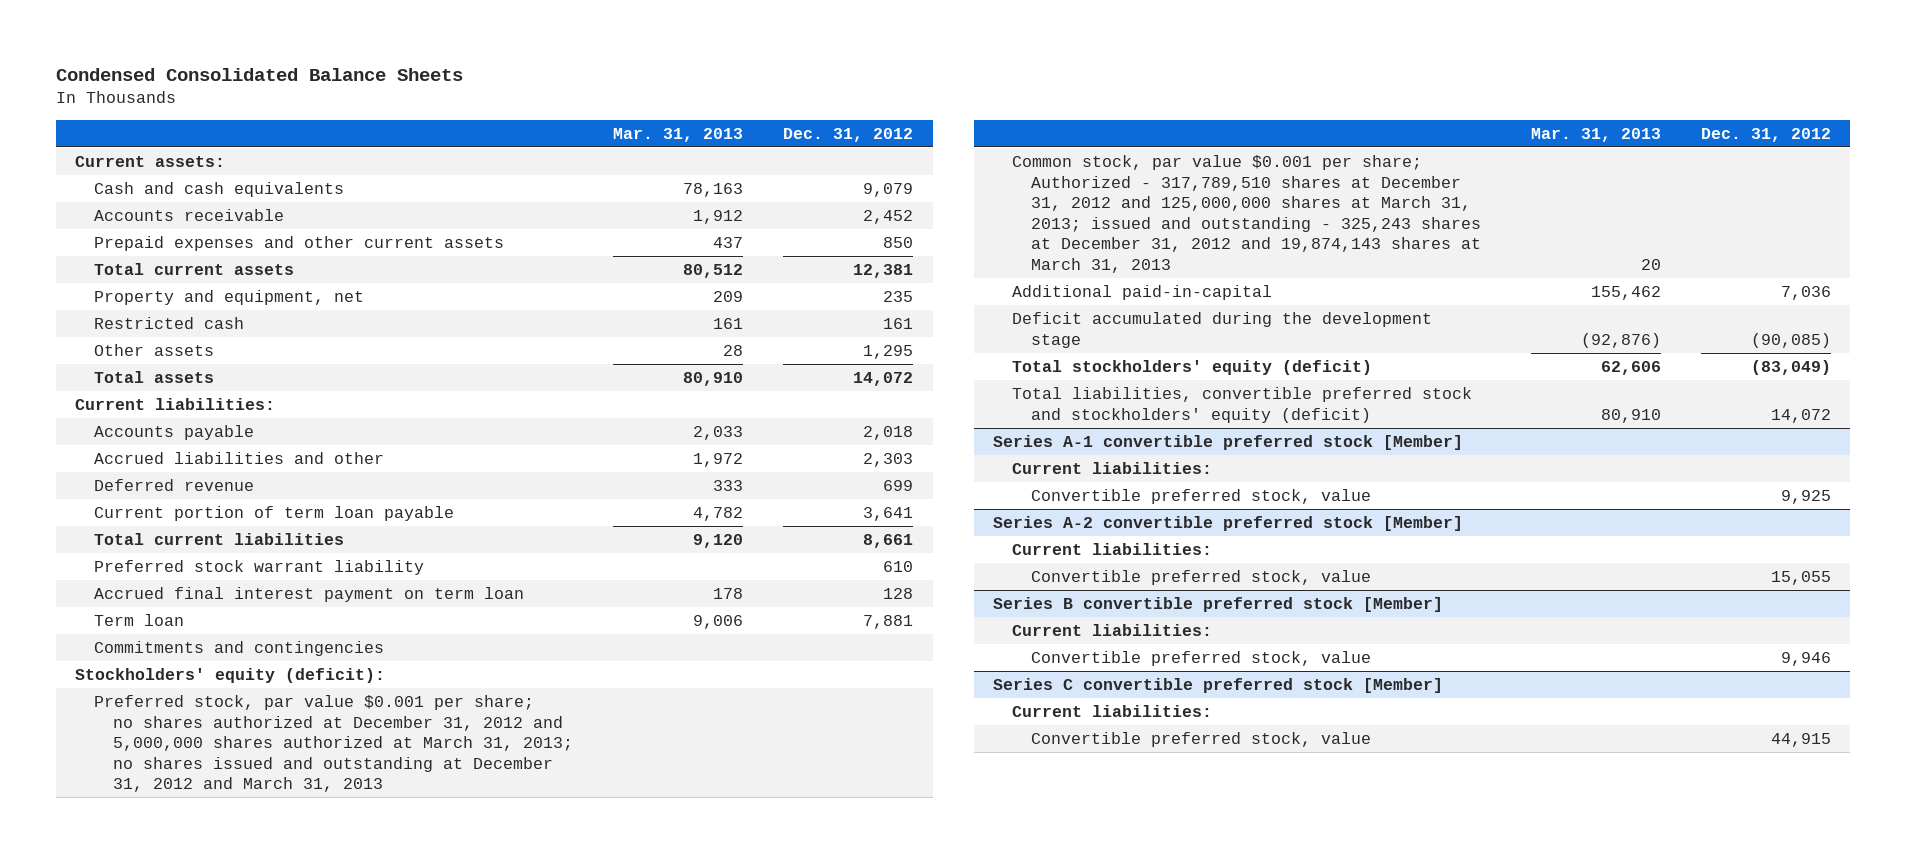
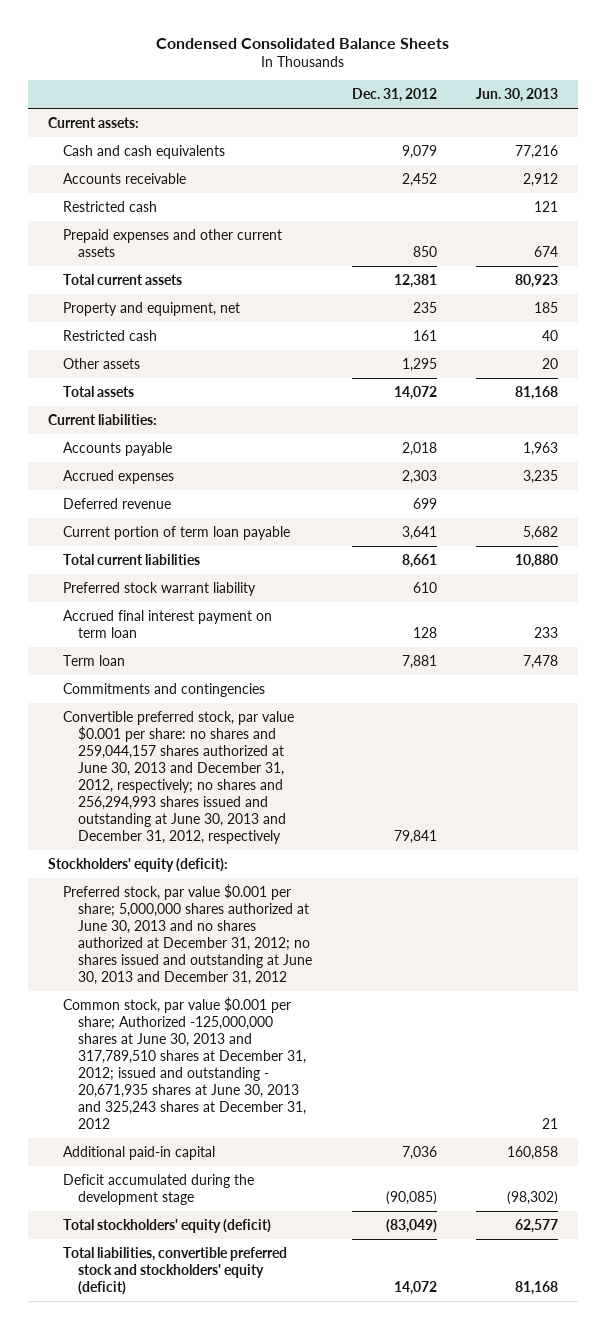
- | Mar. 31, 2013 | Dec. 31, 2012
+ | Dec. 31, 2012 | Jun. 30, 2013
+ Restricted cash | | 121
- Accrued liabilities and other | 1,972 | 2,303
+ Accrued expenses | 2,303 | 3,235
+ Convertible preferred stock, par value $0.001 per share: no shares and 259,044,157 shares authorized at June 30, 2013 and December 31, 2012, respectively; no shares and 256,294,993 shares issued and outstanding at June 30, 2013 and December 31, 2012, respectively | 79,841 |
- Preferred stock, par value $0.001 per share; no shares authorized at December 31, 2012 and 5,000,000 shares authorized at March 31, 2013; no shares issued and outstanding at December 31, 2012 and March 31, 2013
- Common stock, par value $0.001 per share; Authorized - 317,789,510 shares at December 31, 2012 and 125,000,000 shares at March 31, 2013; issued and outstanding - 325,243 shares at December 31, 2012 and 19,874,143 shares at March 31, 2013 | 20 |
- Additional paid-in-capital | 155,462 | 7,036
+ Preferred stock, par value $0.001 per share; 5,000,000 shares authorized at June 30, 2013 and no shares authorized at December 31, 2012; no shares issued and outstanding at June 30, 2013 and December 31, 2012
+ Common stock, par value $0.001 per share; Authorized -125,000,000 shares at June 30, 2013 and 317,789,510 shares at December 31, 2012; issued and outstanding - 20,671,935 shares at June 30, 2013 and 325,243 shares at December 31, 2012 | | 21
+ Additional paid-in capital | 7,036 | 160,858
- Series A-1 convertible preferred stock [Member]
- Current liabilities:
- Convertible preferred stock, value | | 9,925
- Series A-2 convertible preferred stock [Member]
- Current liabilities:
- Convertible preferred stock, value | | 15,055
- Series B convertible preferred stock [Member]
- Current liabilities:
- Convertible preferred stock, value | | 9,946
- Series C convertible preferred stock [Member]
- Current liabilities:
- Convertible preferred stock, value | | 44,915

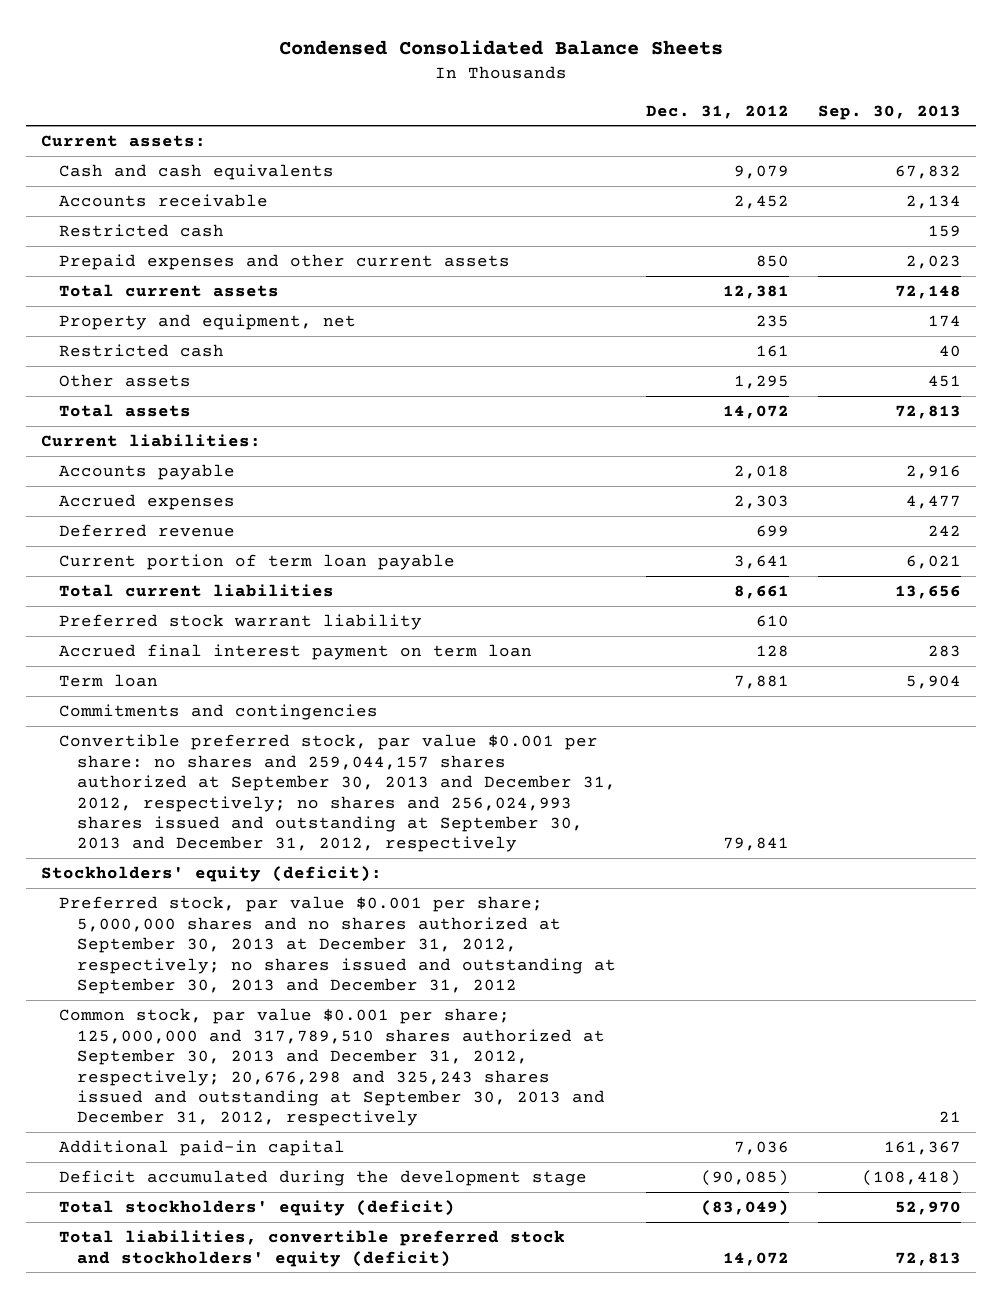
- | Dec. 31, 2012 | Jun. 30, 2013
+ | Dec. 31, 2012 | Sep. 30, 2013
- Convertible preferred stock, par value $0.001 per share: no shares and 259,044,157 shares authorized at June 30, 2013 and December 31, 2012, respectively; no shares and 256,294,993 shares issued and outstanding at June 30, 2013 and December 31, 2012, respectively | 79,841 |
+ Convertible preferred stock, par value $0.001 per share: no shares and 259,044,157 shares authorized at September 30, 2013 and December 31, 2012, respectively; no shares and 256,024,993 shares issued and outstanding at September 30, 2013 and December 31, 2012, respectively | 79,841 |
- Preferred stock, par value $0.001 per share; 5,000,000 shares authorized at June 30, 2013 and no shares authorized at December 31, 2012; no shares issued and outstanding at June 30, 2013 and December 31, 2012
- Common stock, par value $0.001 per share; Authorized -125,000,000 shares at June 30, 2013 and 317,789,510 shares at December 31, 2012; issued and outstanding - 20,671,935 shares at June 30, 2013 and 325,243 shares at December 31, 2012 | | 21
+ Preferred stock, par value $0.001 per share; 5,000,000 shares and no shares authorized at September 30, 2013 at December 31, 2012, respectively; no shares issued and outstanding at September 30, 2013 and December 31, 2012
+ Common stock, par value $0.001 per share; 125,000,000 and 317,789,510 shares authorized at September 30, 2013 and December 31, 2012, respectively; 20,676,298 and 325,243 shares issued and outstanding at September 30, 2013 and December 31, 2012, respectively | | 21

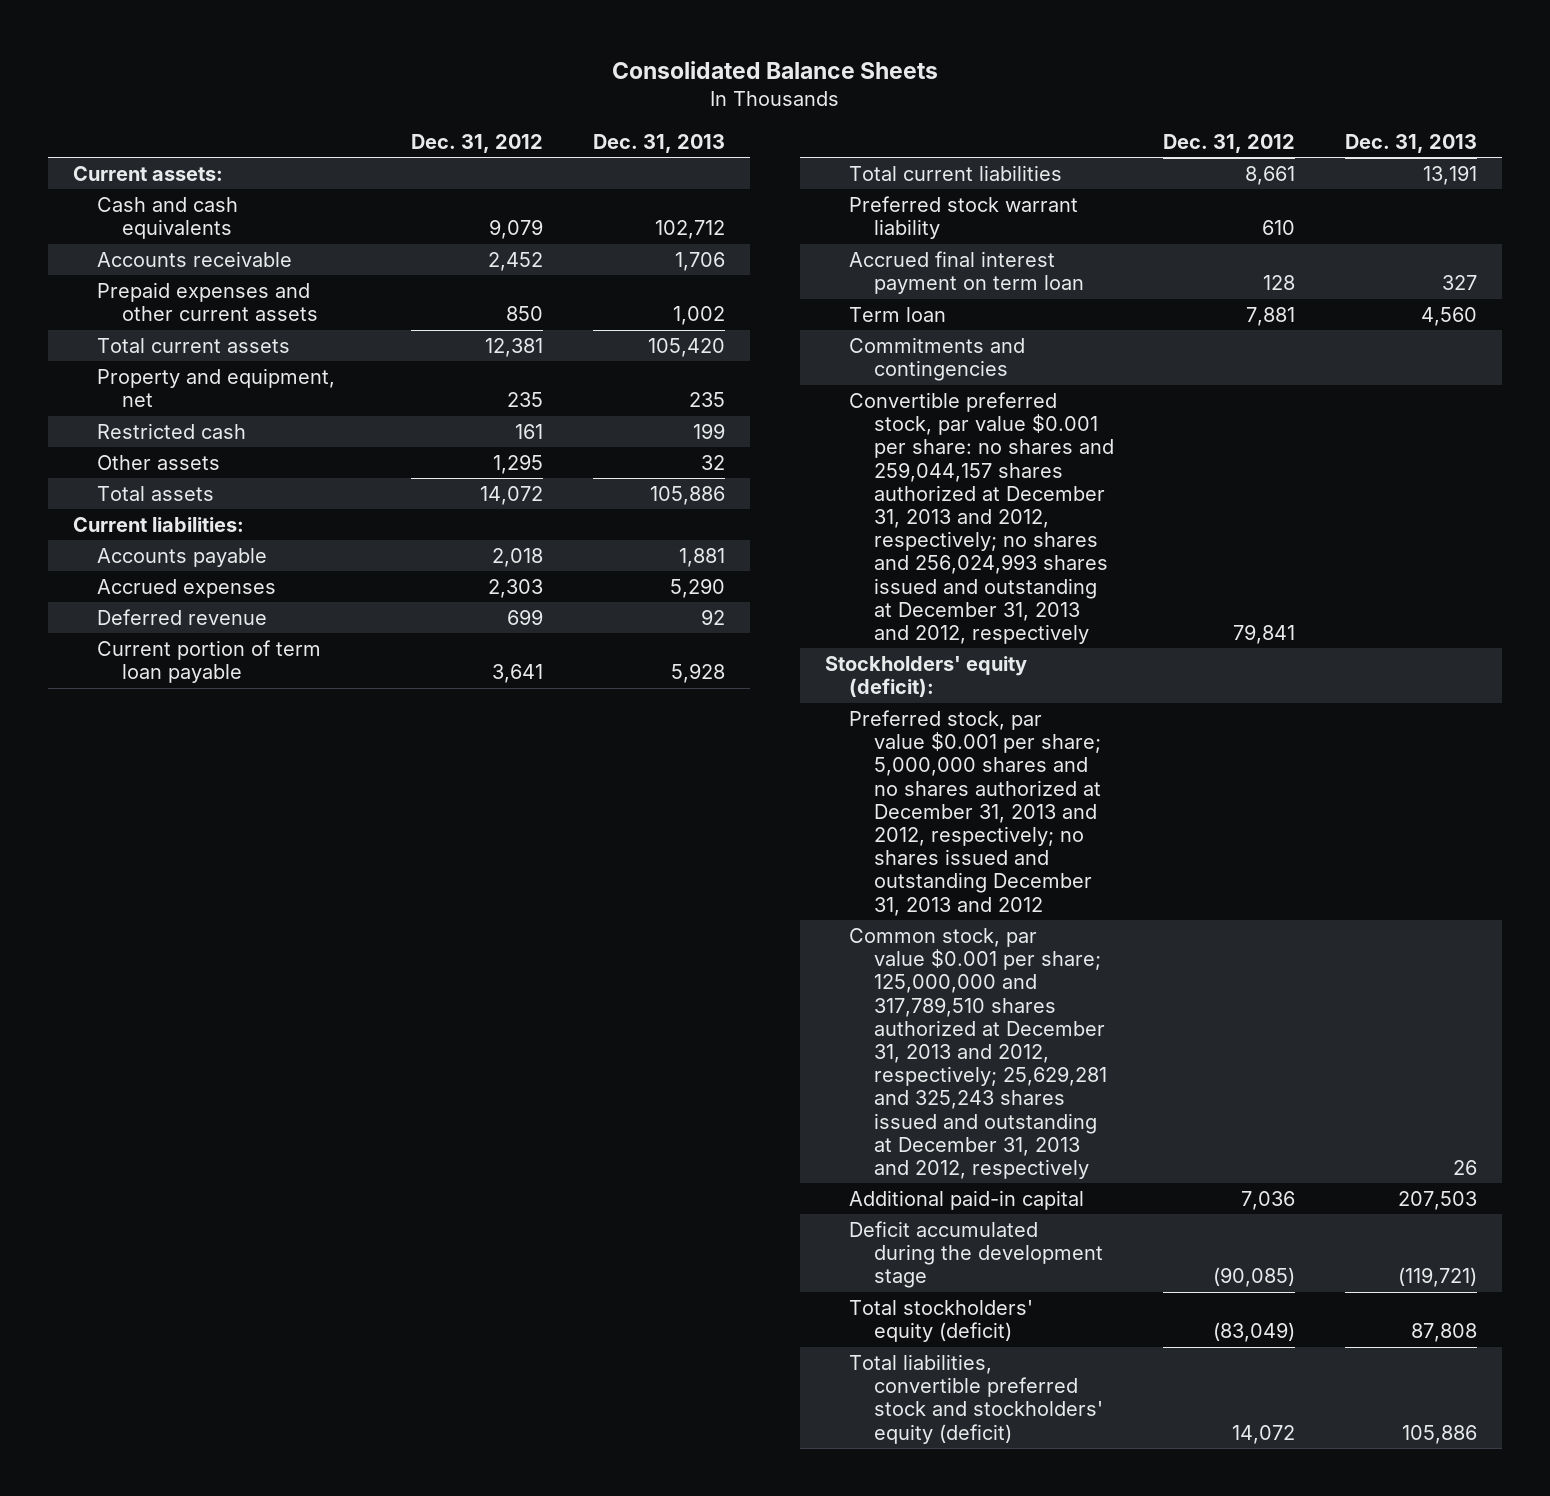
- Condensed Consolidated Balance Sheets
+ Consolidated Balance Sheets
- | Dec. 31, 2012 | Sep. 30, 2013
+ | Dec. 31, 2012 | Dec. 31, 2013
- Restricted cash | | 159
- Convertible preferred stock, par value $0.001 per share: no shares and 259,044,157 shares authorized at September 30, 2013 and December 31, 2012, respectively; no shares and 256,024,993 shares issued and outstanding at September 30, 2013 and December 31, 2012, respectively | 79,841 |
+ Convertible preferred stock, par value $0.001 per share: no shares and 259,044,157 shares authorized at December 31, 2013 and 2012, respectively; no shares and 256,024,993 shares issued and outstanding at December 31, 2013 and 2012, respectively | 79,841 |
- Preferred stock, par value $0.001 per share; 5,000,000 shares and no shares authorized at September 30, 2013 at December 31, 2012, respectively; no shares issued and outstanding at September 30, 2013 and December 31, 2012
- Common stock, par value $0.001 per share; 125,000,000 and 317,789,510 shares authorized at September 30, 2013 and December 31, 2012, respectively; 20,676,298 and 325,243 shares issued and outstanding at September 30, 2013 and December 31, 2012, respectively | | 21
+ Preferred stock, par value $0.001 per share; 5,000,000 shares and no shares authorized at December 31, 2013 and 2012, respectively; no shares issued and outstanding December 31, 2013 and 2012
+ Common stock, par value $0.001 per share; 125,000,000 and 317,789,510 shares authorized at December 31, 2013 and 2012, respectively; 25,629,281 and 325,243 shares issued and outstanding at December 31, 2013 and 2012, respectively | | 26

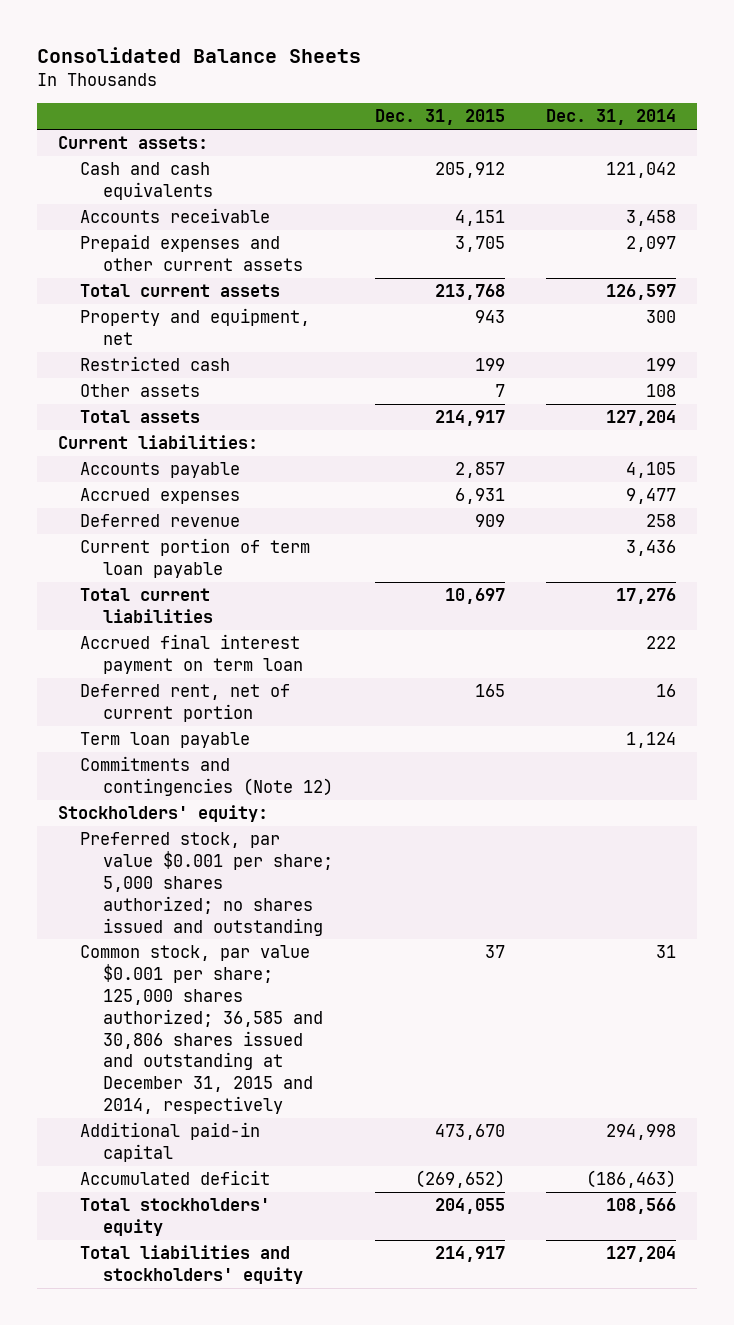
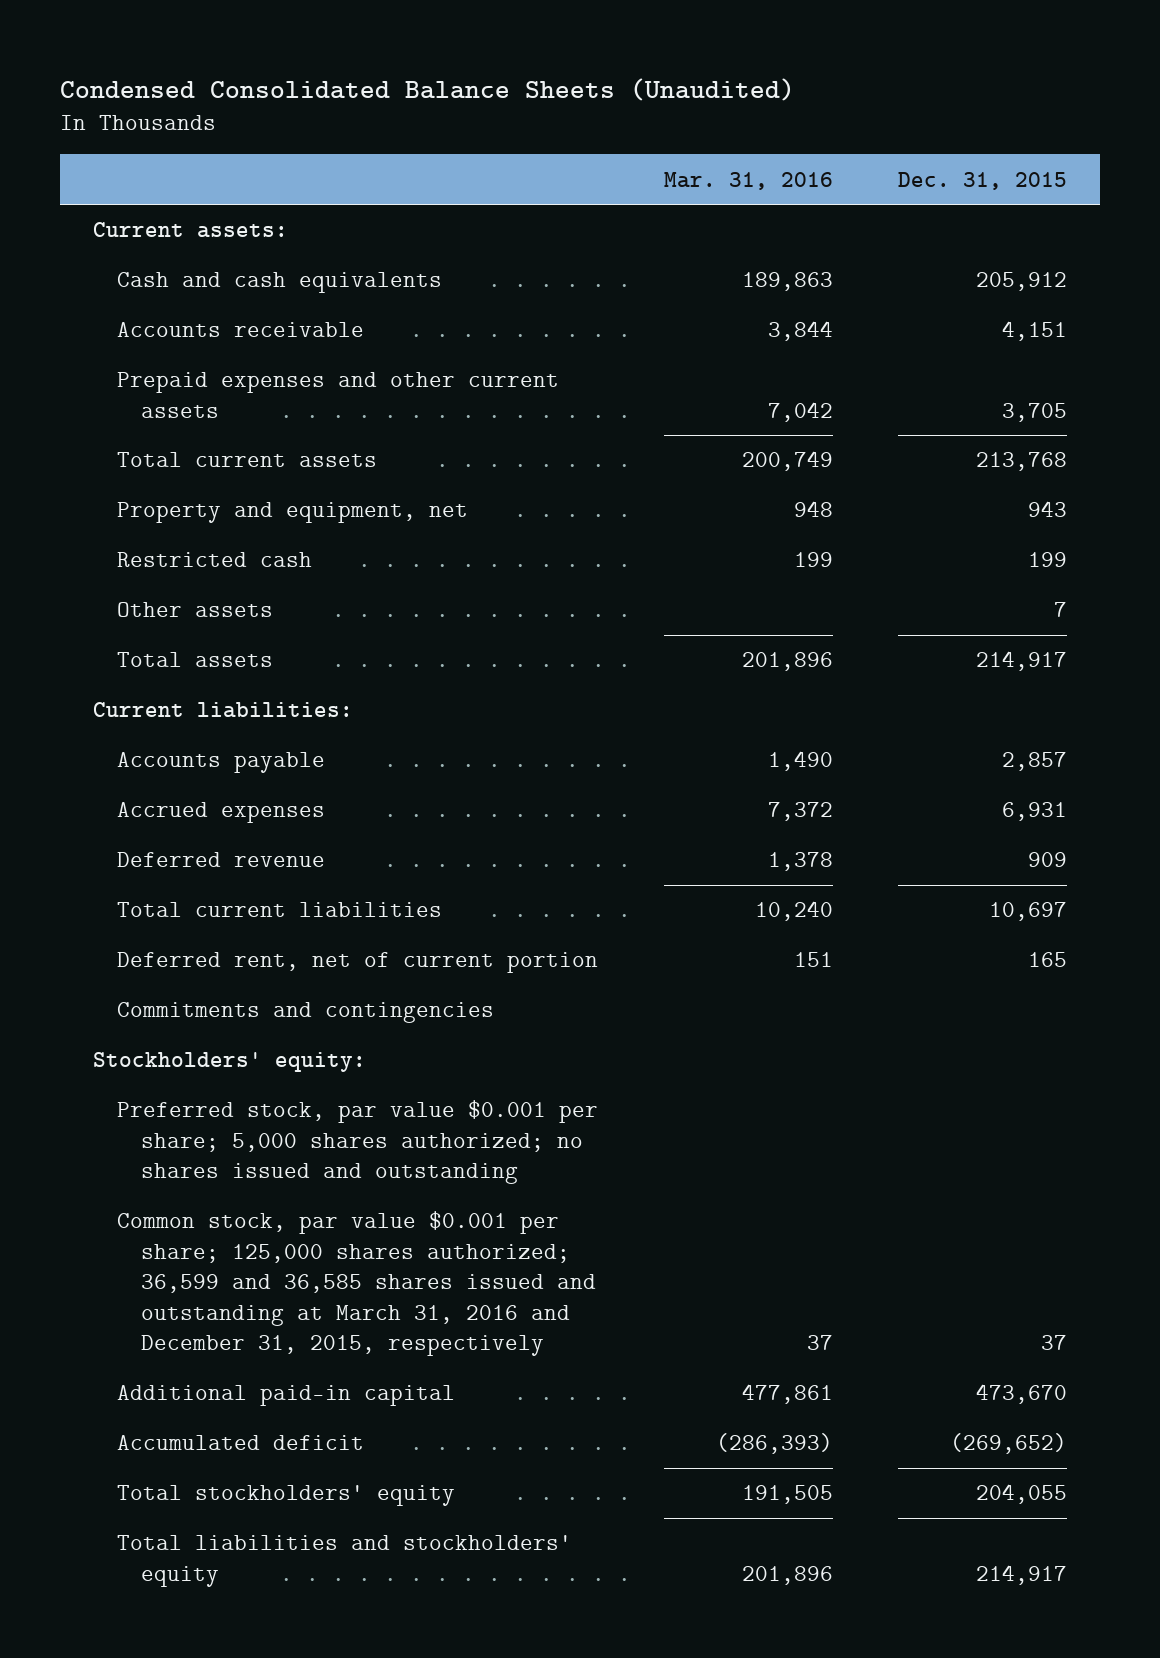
- Consolidated Balance Sheets
+ Condensed Consolidated Balance Sheets (Unaudited)
- | Dec. 31, 2015 | Dec. 31, 2014
+ | Mar. 31, 2016 | Dec. 31, 2015
- Current portion of term loan payable | | 3,436
- Accrued final interest payment on term loan | | 222
- Term loan payable | | 1,124
- Commitments and contingencies (Note 12)
+ Commitments and contingencies
- Common stock, par value $0.001 per share; 125,000 shares authorized; 36,585 and 30,806 shares issued and outstanding at December 31, 2015 and 2014, respectively | 37 | 31
+ Common stock, par value $0.001 per share; 125,000 shares authorized; 36,599 and 36,585 shares issued and outstanding at March 31, 2016 and December 31, 2015, respectively | 37 | 37

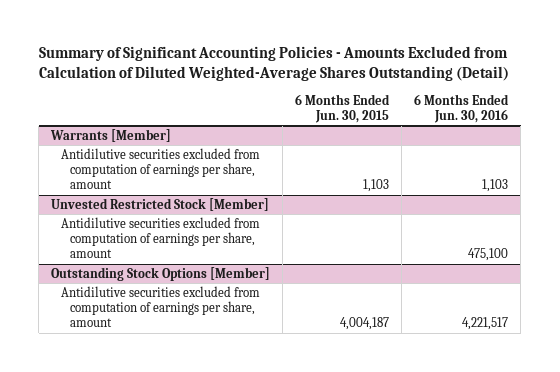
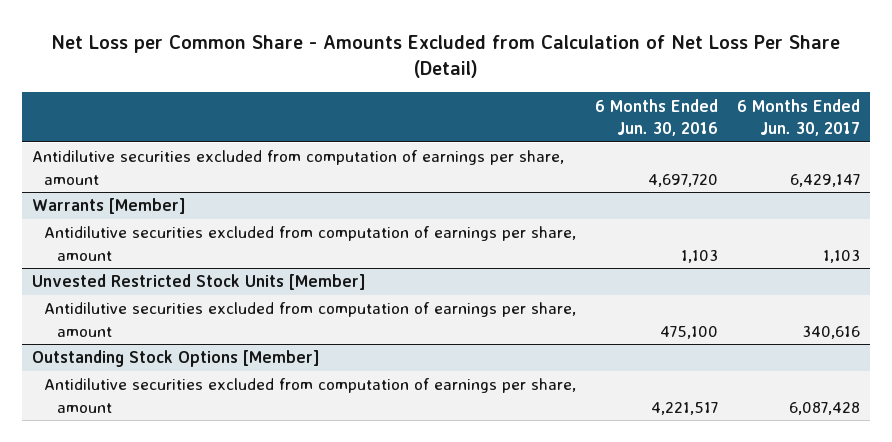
- Summary of Significant Accounting Policies - Amounts Excluded from Calculation of Diluted Weighted-Average Shares Outstanding (Detail)
+ Net Loss per Common Share - Amounts Excluded from Calculation of Net Loss Per Share (Detail)
- | 6 Months Ended Jun. 30, 2015 | 6 Months Ended Jun. 30, 2016
+ | 6 Months Ended Jun. 30, 2016 | 6 Months Ended Jun. 30, 2017
+ Antidilutive securities excluded from computation of earnings per share, amount | 4,697,720 | 6,429,147
- Unvested Restricted Stock [Member]
+ Unvested Restricted Stock Units [Member]

